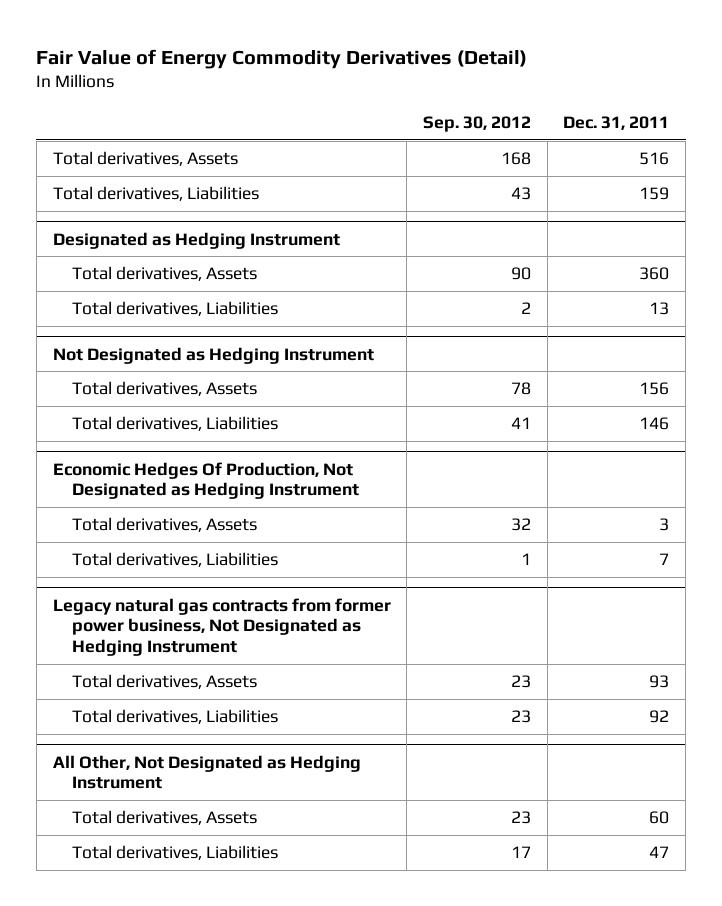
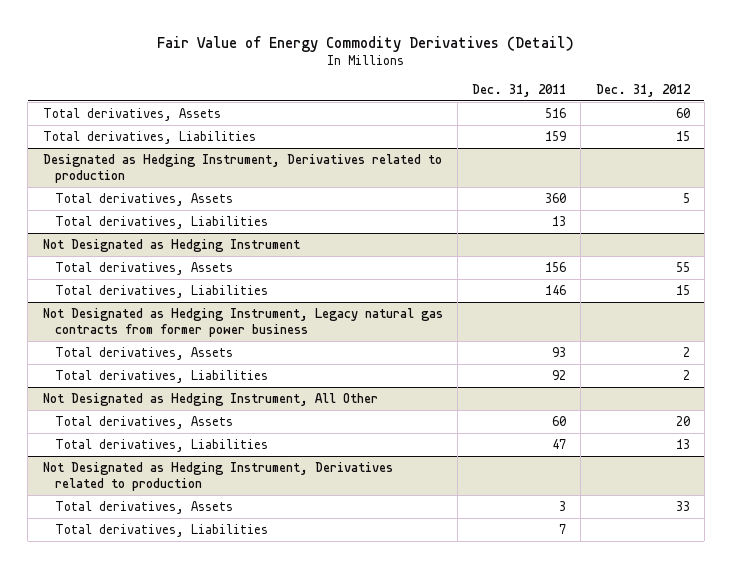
- | Sep. 30, 2012 | Dec. 31, 2011
+ | Dec. 31, 2011 | Dec. 31, 2012
- Designated as Hedging Instrument
+ Designated as Hedging Instrument, Derivatives related to production
- Economic Hedges Of Production, Not Designated as Hedging Instrument
- Total derivatives, Assets | 32 | 3
- Total derivatives, Liabilities | 1 | 7
- Legacy natural gas contracts from former power business, Not Designated as Hedging Instrument
+ Not Designated as Hedging Instrument, Legacy natural gas contracts from former power business
- All Other, Not Designated as Hedging Instrument
+ Not Designated as Hedging Instrument, All Other
+ Not Designated as Hedging Instrument, Derivatives related to production
+ Total derivatives, Assets | 3 | 33
+ Total derivatives, Liabilities | 7 |

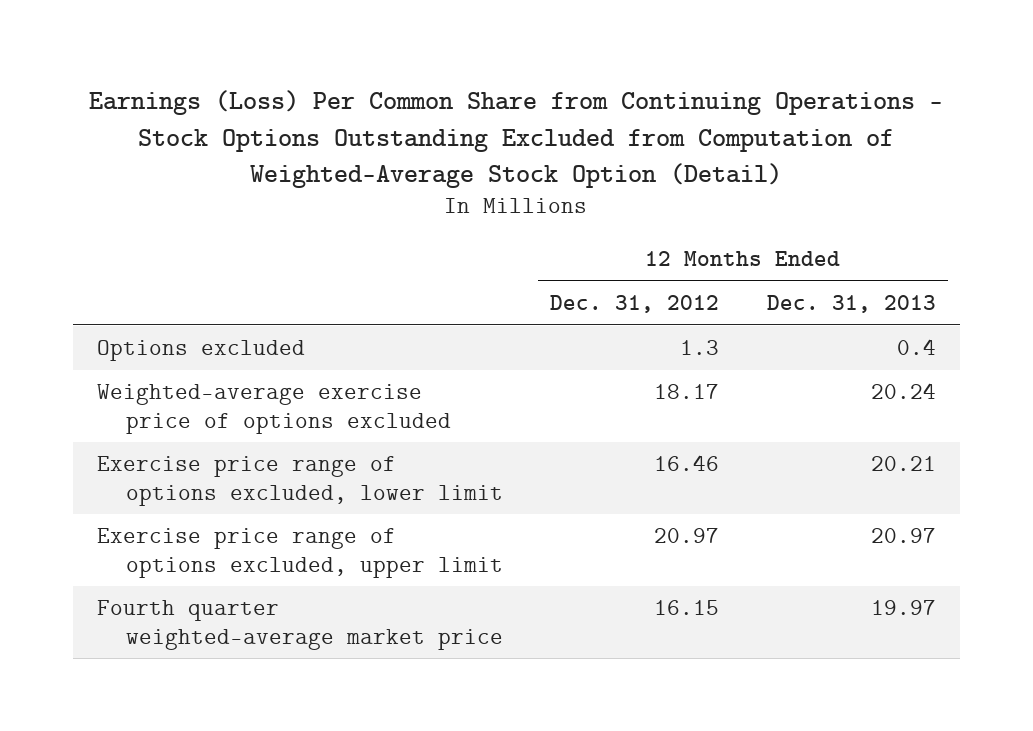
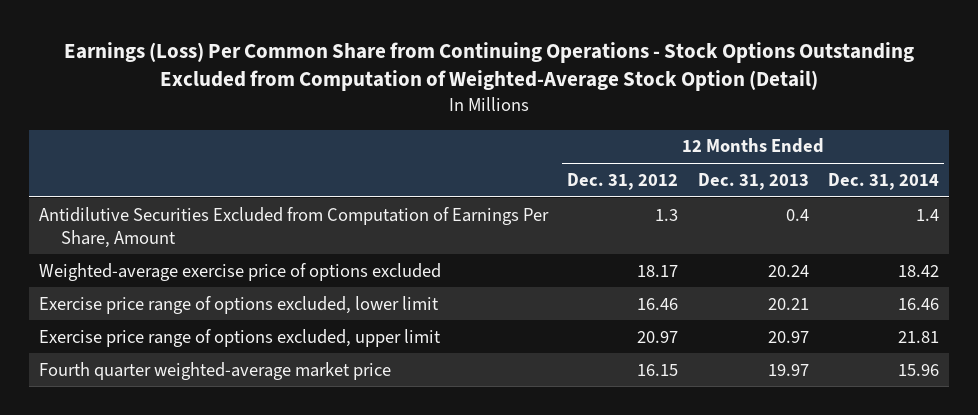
- | 12 Months Ended Dec. 31, 2012 | 12 Months Ended Dec. 31, 2013
+ | 12 Months Ended Dec. 31, 2012 | 12 Months Ended Dec. 31, 2013 | 12 Months Ended Dec. 31, 2014
- Options excluded | 1.3 | 0.4
+ Antidilutive Securities Excluded from Computation of Earnings Per Share, Amount | 1.3 | 0.4 | 1.4

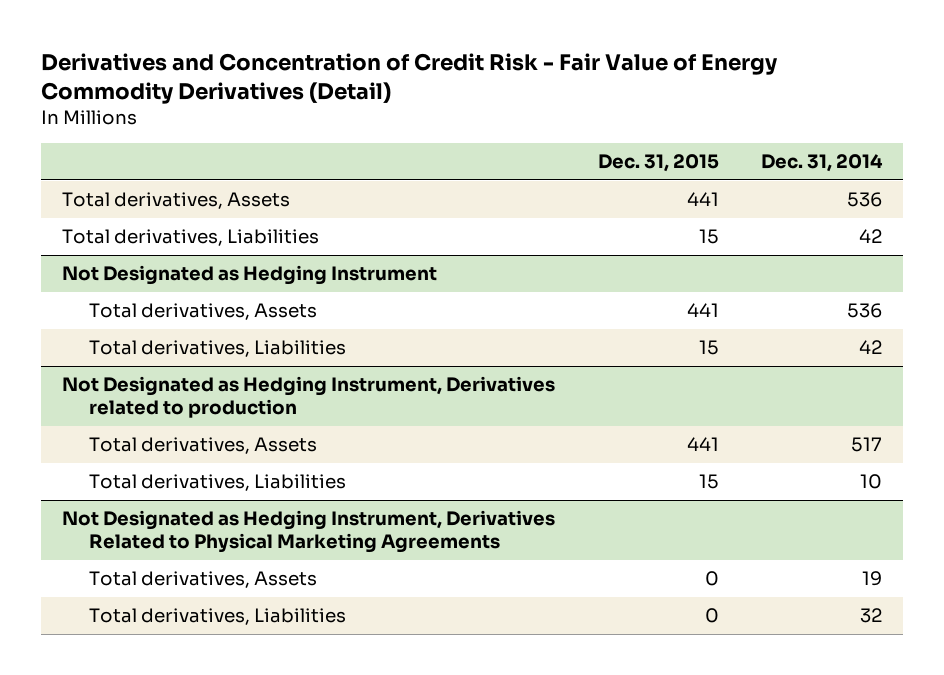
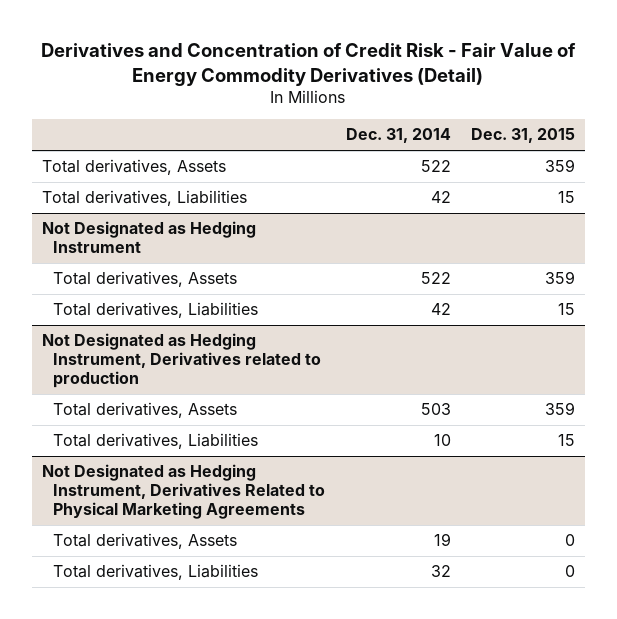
- | Dec. 31, 2015 | Dec. 31, 2014
+ | Dec. 31, 2014 | Dec. 31, 2015
- Total derivatives, Assets | 441 | 536
+ Total derivatives, Assets | 522 | 359
@ Not Designated as Hedging Instrument
- Total derivatives, Assets | 441 | 536
+ Total derivatives, Assets | 522 | 359
@ Not Designated as Hedging Instrument, Derivatives related to production
- Total derivatives, Assets | 441 | 517
+ Total derivatives, Assets | 503 | 359

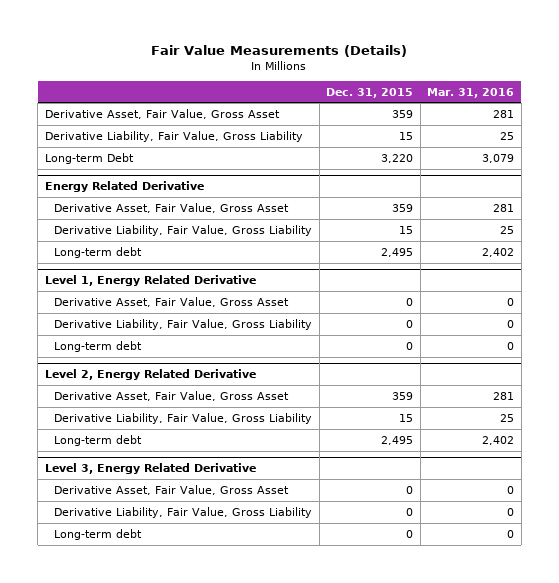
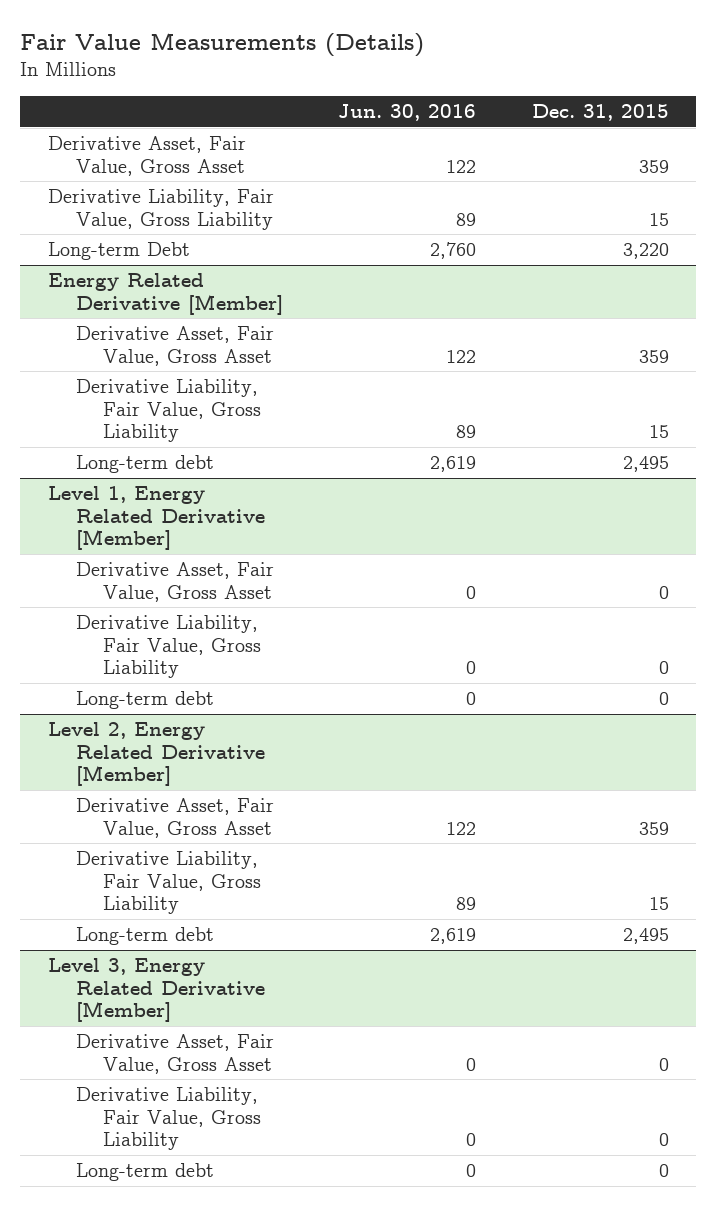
- | Dec. 31, 2015 | Mar. 31, 2016
+ | Jun. 30, 2016 | Dec. 31, 2015
- Energy Related Derivative
+ Energy Related Derivative [Member]
- Level 1, Energy Related Derivative
+ Level 1, Energy Related Derivative [Member]
- Level 2, Energy Related Derivative
+ Level 2, Energy Related Derivative [Member]
- Level 3, Energy Related Derivative
+ Level 3, Energy Related Derivative [Member]

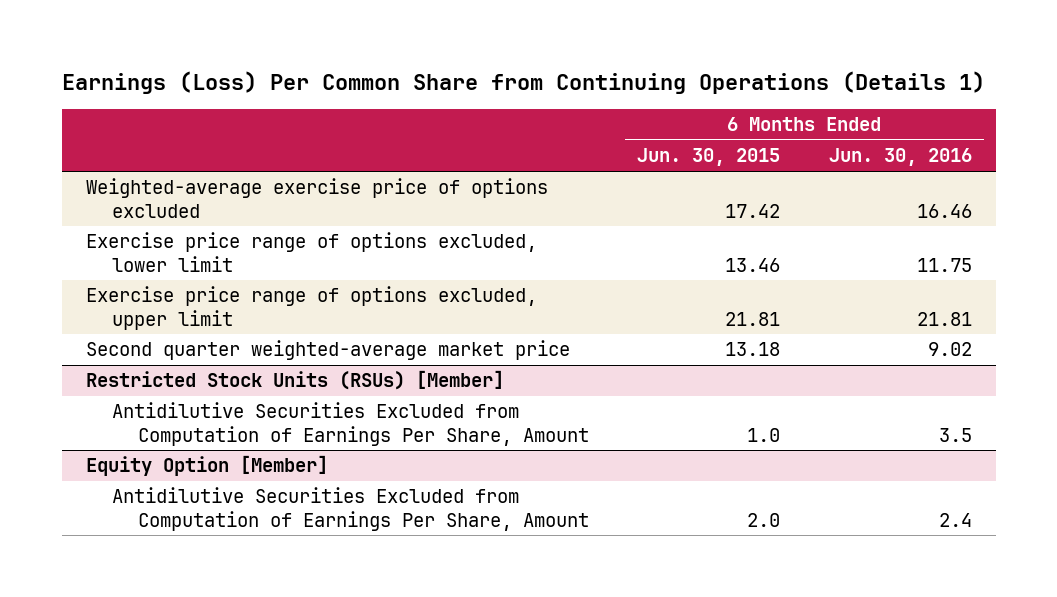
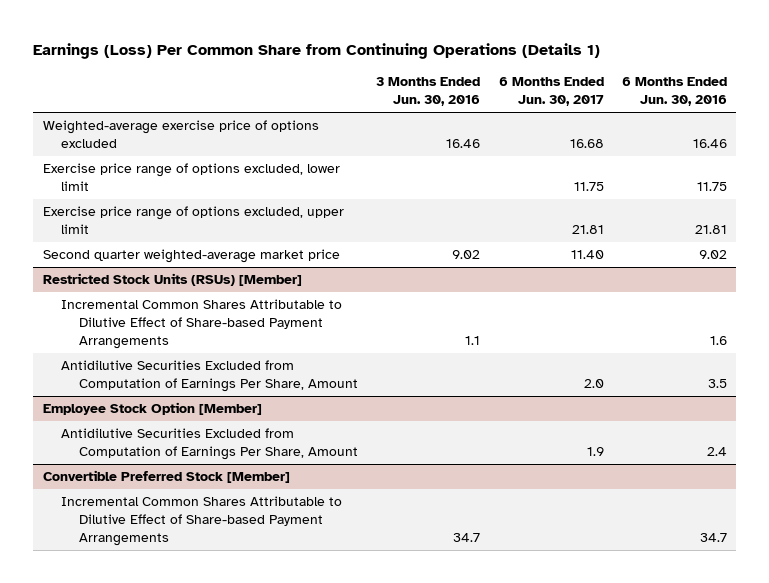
- | 6 Months Ended Jun. 30, 2015 | 6 Months Ended Jun. 30, 2016
+ | 3 Months Ended Jun. 30, 2016 | 6 Months Ended Jun. 30, 2017 | 6 Months Ended Jun. 30, 2016
@ Restricted Stock Units (RSUs) [Member]
+ Incremental Common Shares Attributable to Dilutive Effect of Share-based Payment Arrangements | 1.1 | | 1.6
- Equity Option [Member]
+ Employee Stock Option [Member]
+ Convertible Preferred Stock [Member]
+ Incremental Common Shares Attributable to Dilutive Effect of Share-based Payment Arrangements | 34.7 | | 34.7

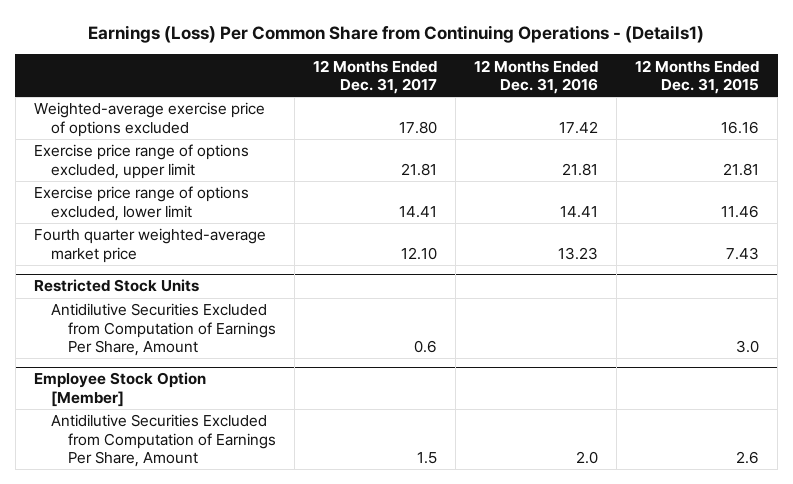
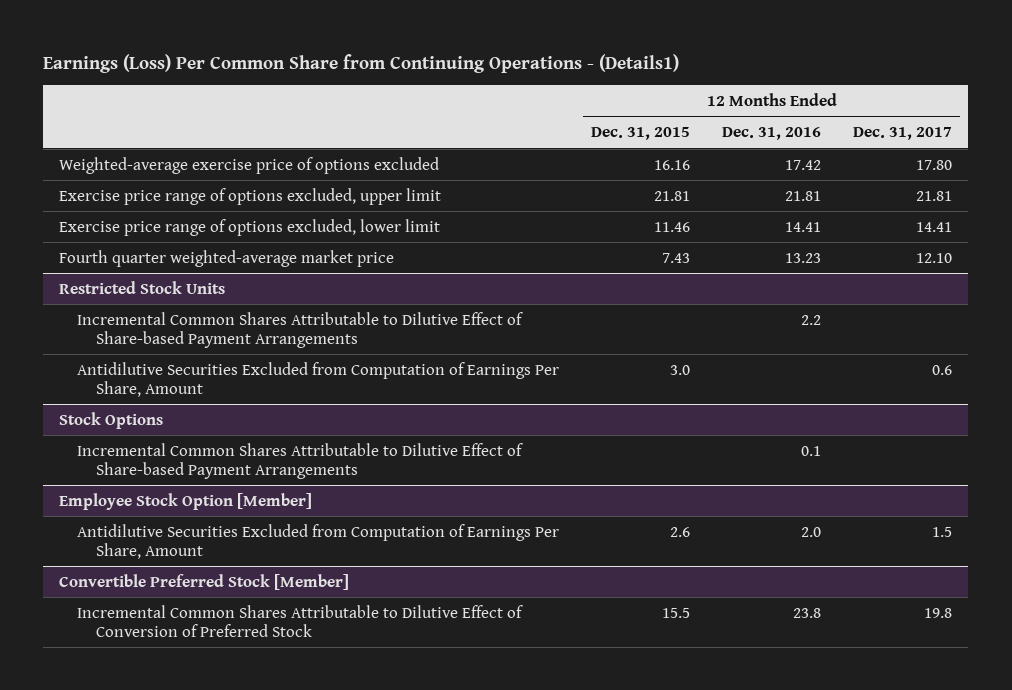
- | 12 Months Ended Dec. 31, 2017 | 12 Months Ended Dec. 31, 2016 | 12 Months Ended Dec. 31, 2015
+ | 12 Months Ended Dec. 31, 2015 | 12 Months Ended Dec. 31, 2016 | 12 Months Ended Dec. 31, 2017
@ Restricted Stock Units
+ Incremental Common Shares Attributable to Dilutive Effect of Share-based Payment Arrangements | | 2.2 |
+ Stock Options
+ Incremental Common Shares Attributable to Dilutive Effect of Share-based Payment Arrangements | | 0.1 |
+ Convertible Preferred Stock [Member]
+ Incremental Common Shares Attributable to Dilutive Effect of Conversion of Preferred Stock | 15.5 | 23.8 | 19.8

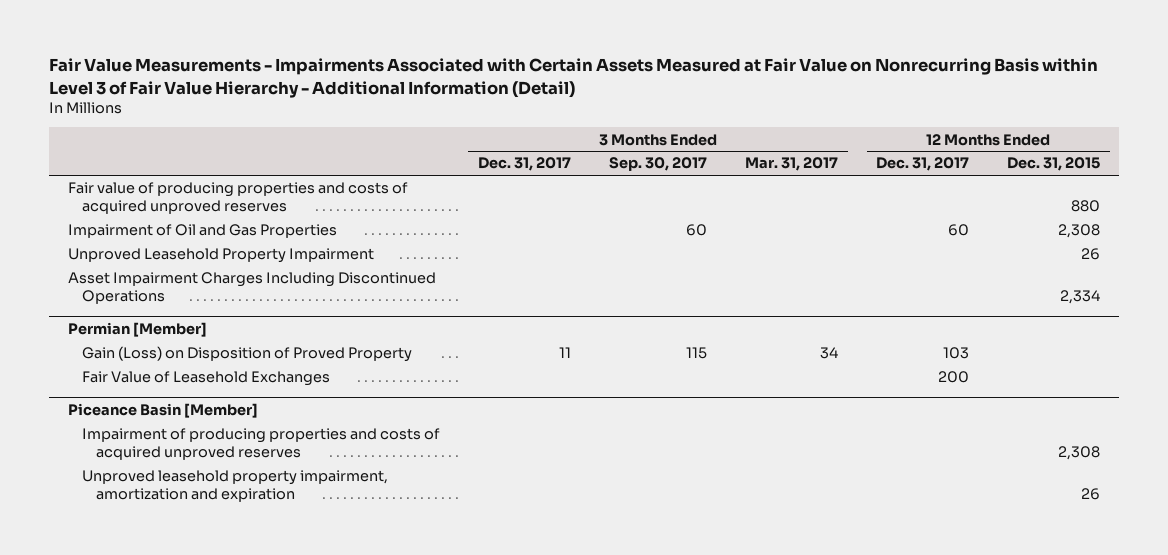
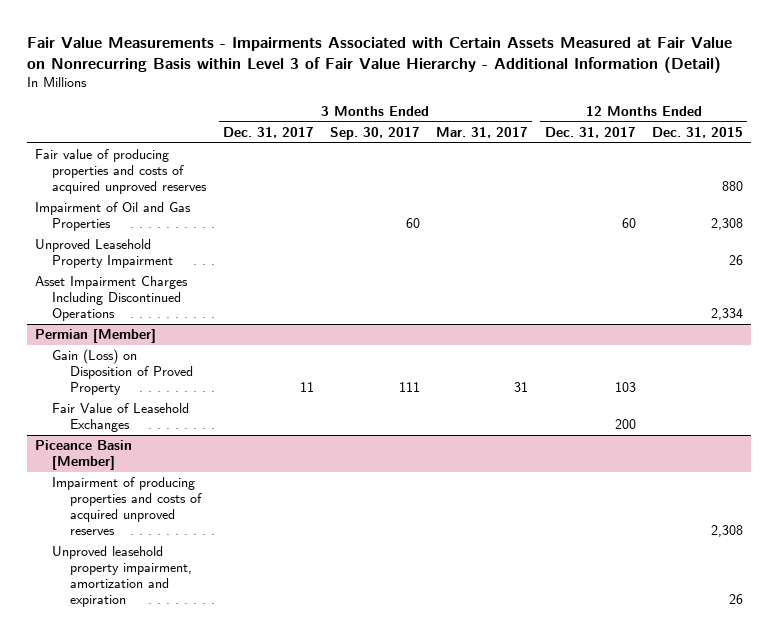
@ Permian [Member]
- Gain (Loss) on Disposition of Proved Property | 11 | 115 | 34 | 103 |
+ Gain (Loss) on Disposition of Proved Property | 11 | 111 | 31 | 103 |

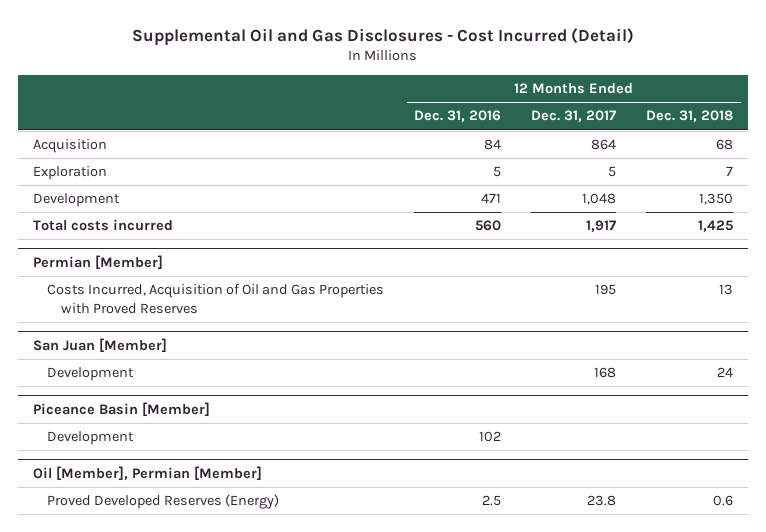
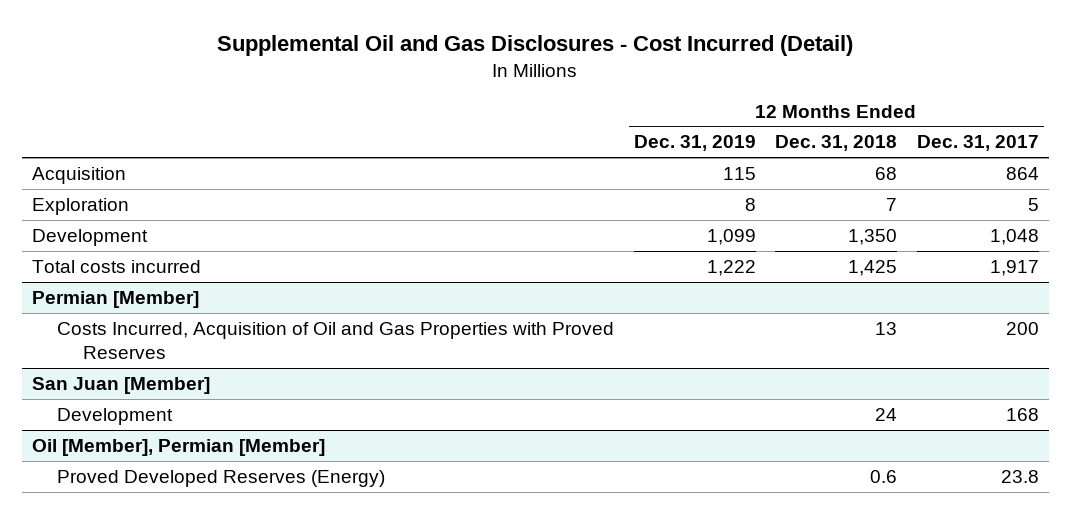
- | 12 Months Ended Dec. 31, 2016 | 12 Months Ended Dec. 31, 2017 | 12 Months Ended Dec. 31, 2018
+ | 12 Months Ended Dec. 31, 2019 | 12 Months Ended Dec. 31, 2018 | 12 Months Ended Dec. 31, 2017
@ Permian [Member]
- Costs Incurred, Acquisition of Oil and Gas Properties with Proved Reserves | | 195 | 13
+ Costs Incurred, Acquisition of Oil and Gas Properties with Proved Reserves | | 13 | 200
- Piceance Basin [Member]
- Development | 102 | |

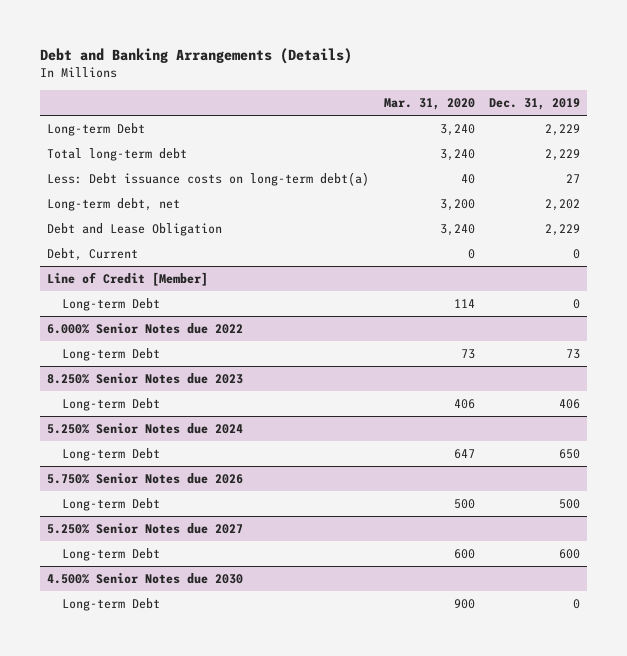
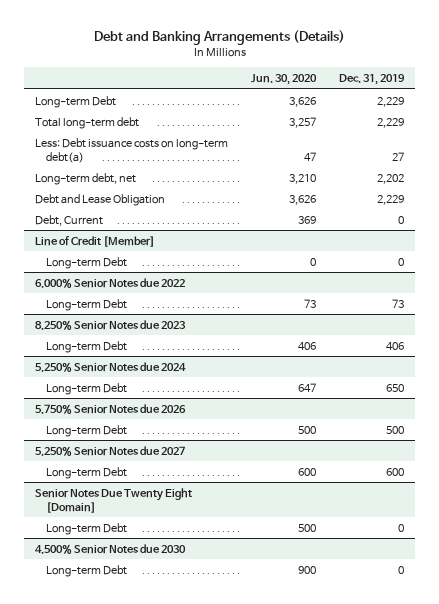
- | Mar. 31, 2020 | Dec. 31, 2019
+ | Jun. 30, 2020 | Dec. 31, 2019
+ Senior Notes Due Twenty Eight [Domain]
+ Long-term Debt | 500 | 0

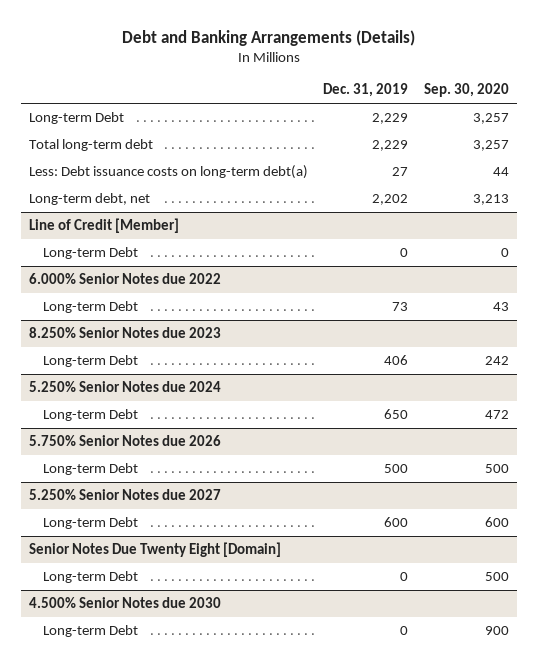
- | Jun. 30, 2020 | Dec. 31, 2019
+ | Dec. 31, 2019 | Sep. 30, 2020
- Debt and Lease Obligation | 3,626 | 2,229
- Debt, Current | 369 | 0

